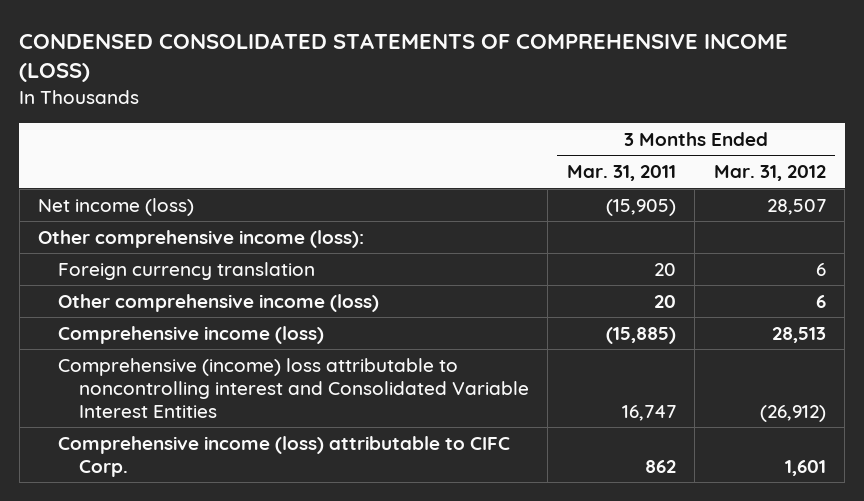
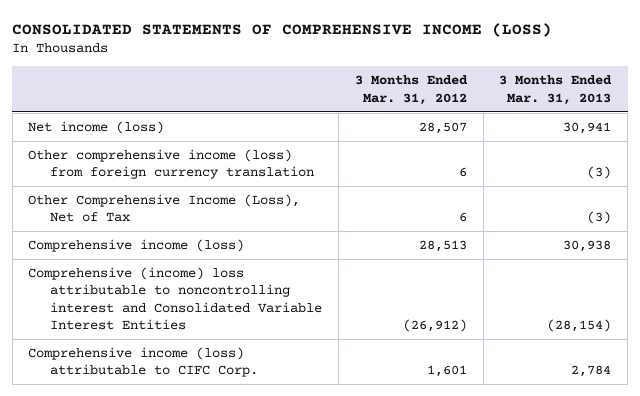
- CONDENSED CONSOLIDATED STATEMENTS OF COMPREHENSIVE INCOME (LOSS)
+ CONSOLIDATED STATEMENTS OF COMPREHENSIVE INCOME (LOSS)
- | 3 Months Ended Mar. 31, 2011 | 3 Months Ended Mar. 31, 2012
+ | 3 Months Ended Mar. 31, 2012 | 3 Months Ended Mar. 31, 2013
- Other comprehensive income (loss):
- Foreign currency translation | 20 | 6
- Other comprehensive income (loss) | 20 | 6
+ Other comprehensive income (loss) from foreign currency translation | 6 | (3)
+ Other Comprehensive Income (Loss), Net of Tax | 6 | (3)

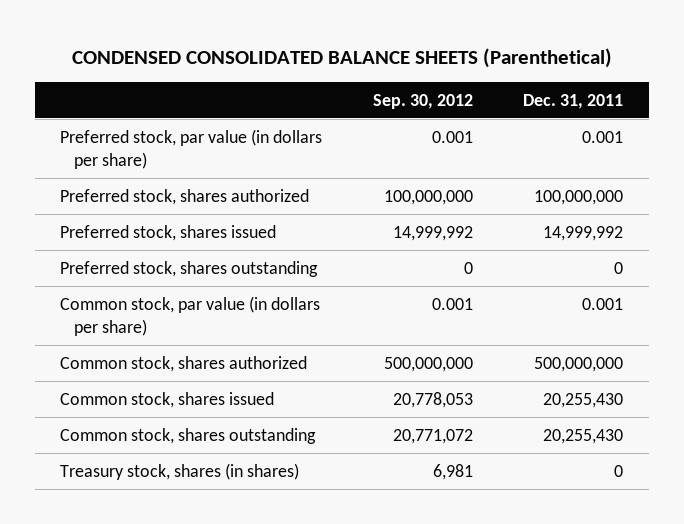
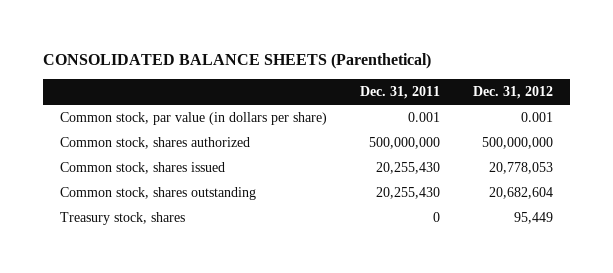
- CONDENSED CONSOLIDATED BALANCE SHEETS (Parenthetical)
+ CONSOLIDATED BALANCE SHEETS (Parenthetical)
- | Sep. 30, 2012 | Dec. 31, 2011
+ | Dec. 31, 2011 | Dec. 31, 2012
- Preferred stock, par value (in dollars per share) | 0.001 | 0.001
- Preferred stock, shares authorized | 100,000,000 | 100,000,000
- Preferred stock, shares issued | 14,999,992 | 14,999,992
- Preferred stock, shares outstanding | 0 | 0
- Treasury stock, shares (in shares) | 6,981 | 0
+ Treasury stock, shares | 0 | 95,449

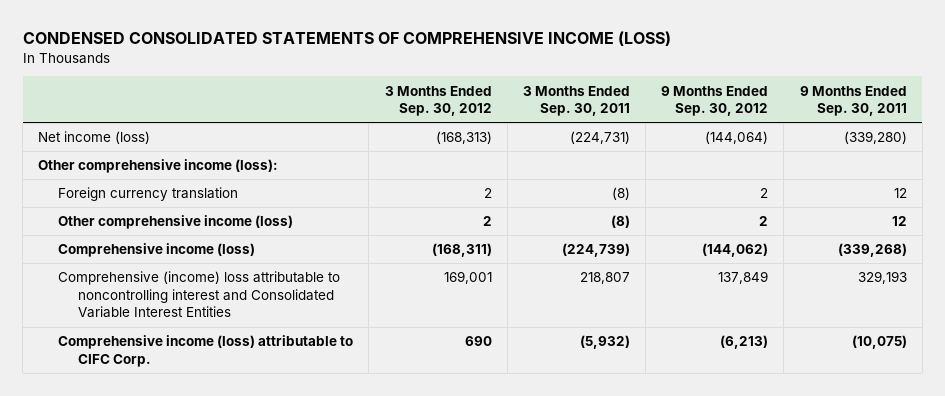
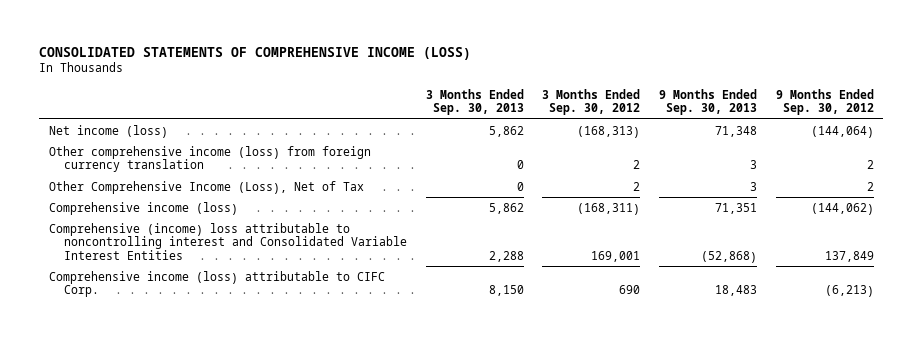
- CONDENSED CONSOLIDATED STATEMENTS OF COMPREHENSIVE INCOME (LOSS)
+ CONSOLIDATED STATEMENTS OF COMPREHENSIVE INCOME (LOSS)
- | 3 Months Ended Sep. 30, 2012 | 3 Months Ended Sep. 30, 2011 | 9 Months Ended Sep. 30, 2012 | 9 Months Ended Sep. 30, 2011
+ | 3 Months Ended Sep. 30, 2013 | 3 Months Ended Sep. 30, 2012 | 9 Months Ended Sep. 30, 2013 | 9 Months Ended Sep. 30, 2012
- Other comprehensive income (loss):
- Foreign currency translation | 2 | (8) | 2 | 12
- Other comprehensive income (loss) | 2 | (8) | 2 | 12
+ Other comprehensive income (loss) from foreign currency translation | 0 | 2 | 3 | 2
+ Other Comprehensive Income (Loss), Net of Tax | 0 | 2 | 3 | 2

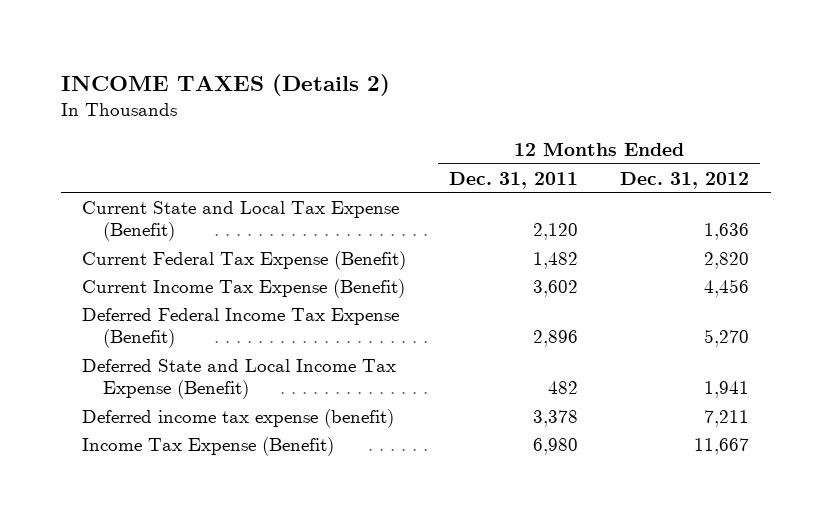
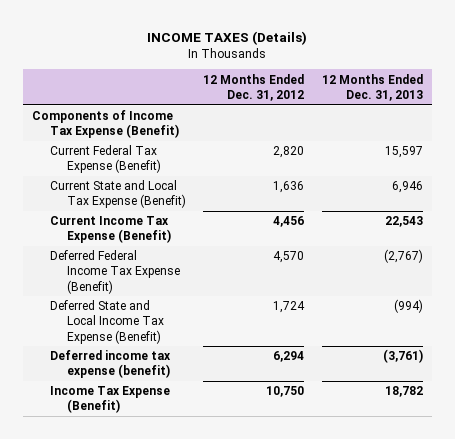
- INCOME TAXES (Details 2)
+ INCOME TAXES (Details)
- | 12 Months Ended Dec. 31, 2011 | 12 Months Ended Dec. 31, 2012
+ | 12 Months Ended Dec. 31, 2012 | 12 Months Ended Dec. 31, 2013
+ Components of Income Tax Expense (Benefit)
moved down: Current State and Local Tax Expense (Benefit) | 1,636 | 6,946
- Deferred Federal Income Tax Expense (Benefit) | 2,896 | 5,270
- Deferred State and Local Income Tax Expense (Benefit) | 482 | 1,941
- Deferred income tax expense (benefit) | 3,378 | 7,211
- Income Tax Expense (Benefit) | 6,980 | 11,667
+ Deferred Federal Income Tax Expense (Benefit) | 4,570 | (2,767)
+ Deferred State and Local Income Tax Expense (Benefit) | 1,724 | (994)
+ Deferred income tax expense (benefit) | 6,294 | (3,761)
+ Income Tax Expense (Benefit) | 10,750 | 18,782

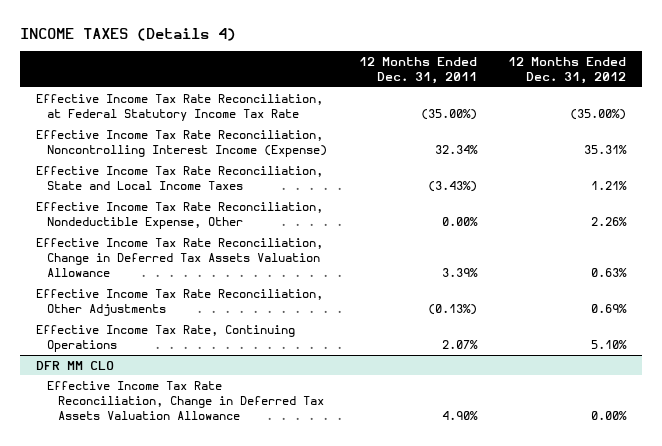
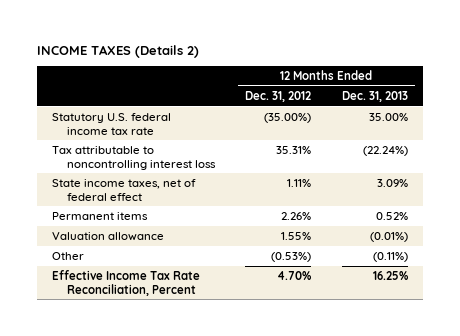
- INCOME TAXES (Details 4)
+ INCOME TAXES (Details 2)
- | 12 Months Ended Dec. 31, 2011 | 12 Months Ended Dec. 31, 2012
+ | 12 Months Ended Dec. 31, 2012 | 12 Months Ended Dec. 31, 2013
- Effective Income Tax Rate Reconciliation, at Federal Statutory Income Tax Rate | (35.00%) | (35.00%)
- Effective Income Tax Rate Reconciliation, Noncontrolling Interest Income (Expense) | 32.34% | 35.31%
- Effective Income Tax Rate Reconciliation, State and Local Income Taxes | (3.43%) | 1.21%
- Effective Income Tax Rate Reconciliation, Nondeductible Expense, Other | 0.00% | 2.26%
- Effective Income Tax Rate Reconciliation, Change in Deferred Tax Assets Valuation Allowance | 3.39% | 0.63%
- Effective Income Tax Rate Reconciliation, Other Adjustments | (0.13%) | 0.69%
- Effective Income Tax Rate, Continuing Operations | 2.07% | 5.10%
- DFR MM CLO
- Effective Income Tax Rate Reconciliation, Change in Deferred Tax Assets Valuation Allowance | 4.90% | 0.00%
+ Statutory U.S. federal income tax rate | (35.00%) | 35.00%
+ Tax attributable to noncontrolling interest loss | 35.31% | (22.24%)
+ State income taxes, net of federal effect | 1.11% | 3.09%
+ Permanent items | 2.26% | 0.52%
+ Valuation allowance | 1.55% | (0.01%)
+ Other | (0.53%) | (0.11%)
+ Effective Income Tax Rate Reconciliation, Percent | 4.70% | 16.25%

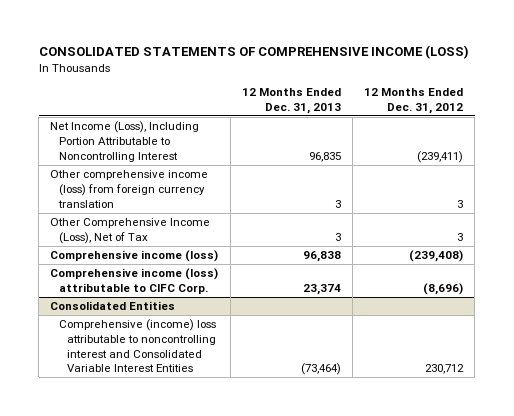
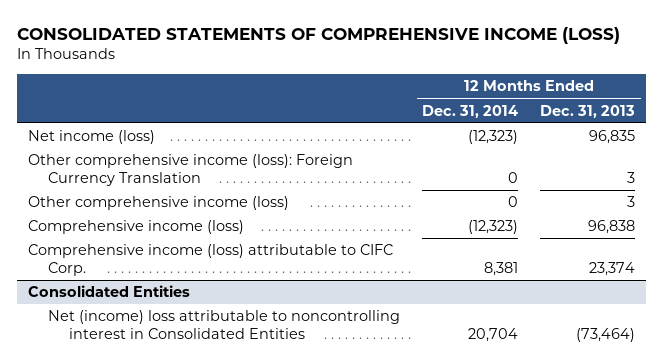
- | 12 Months Ended Dec. 31, 2013 | 12 Months Ended Dec. 31, 2012
+ | 12 Months Ended Dec. 31, 2014 | 12 Months Ended Dec. 31, 2013
- Net Income (Loss), Including Portion Attributable to Noncontrolling Interest | 96,835 | (239,411)
- Other comprehensive income (loss) from foreign currency translation | 3 | 3
- Other Comprehensive Income (Loss), Net of Tax | 3 | 3
+ Net income (loss) | (12,323) | 96,835
+ Other comprehensive income (loss): Foreign Currency Translation | 0 | 3
+ Other comprehensive income (loss) | 0 | 3
@ Consolidated Entities
- Comprehensive (income) loss attributable to noncontrolling interest and Consolidated Variable Interest Entities | (73,464) | 230,712
+ Net (income) loss attributable to noncontrolling interest in Consolidated Entities | 20,704 | (73,464)

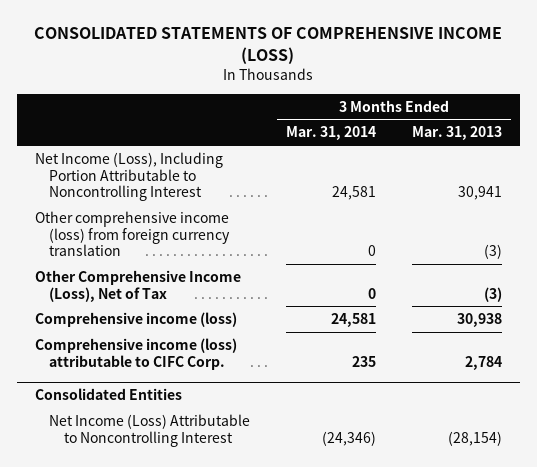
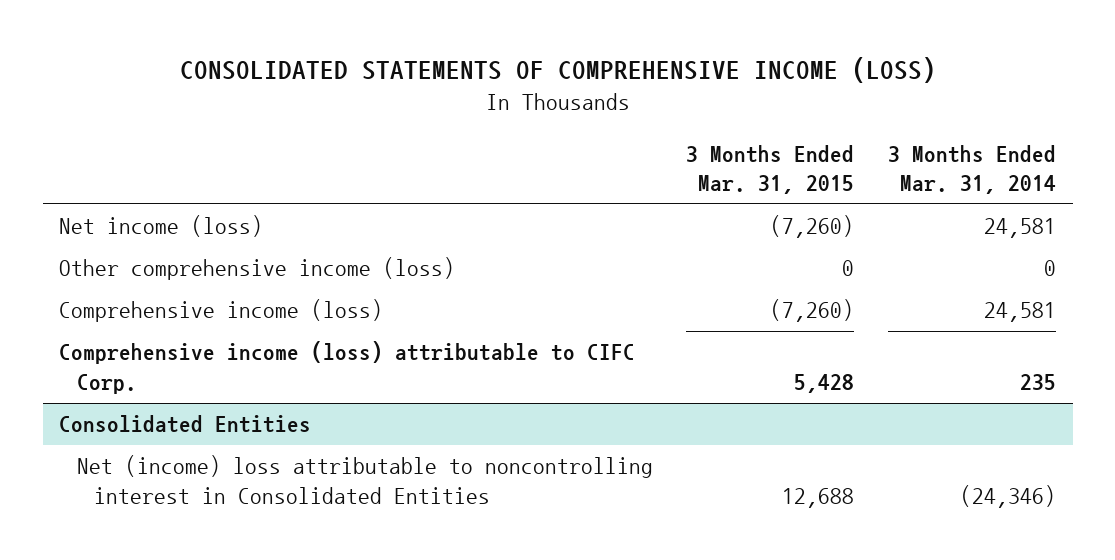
- | 3 Months Ended Mar. 31, 2014 | 3 Months Ended Mar. 31, 2013
+ | 3 Months Ended Mar. 31, 2015 | 3 Months Ended Mar. 31, 2014
- Net Income (Loss), Including Portion Attributable to Noncontrolling Interest | 24,581 | 30,941
- Other comprehensive income (loss) from foreign currency translation | 0 | (3)
- Other Comprehensive Income (Loss), Net of Tax | 0 | (3)
+ Net income (loss) | (7,260) | 24,581
+ Other comprehensive income (loss) | 0 | 0
@ Consolidated Entities
- Net Income (Loss) Attributable to Noncontrolling Interest | (24,346) | (28,154)
+ Net (income) loss attributable to noncontrolling interest in Consolidated Entities | 12,688 | (24,346)

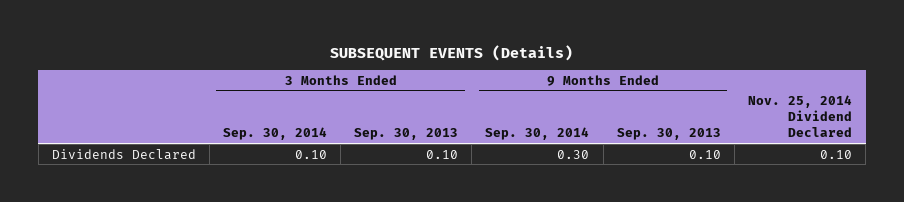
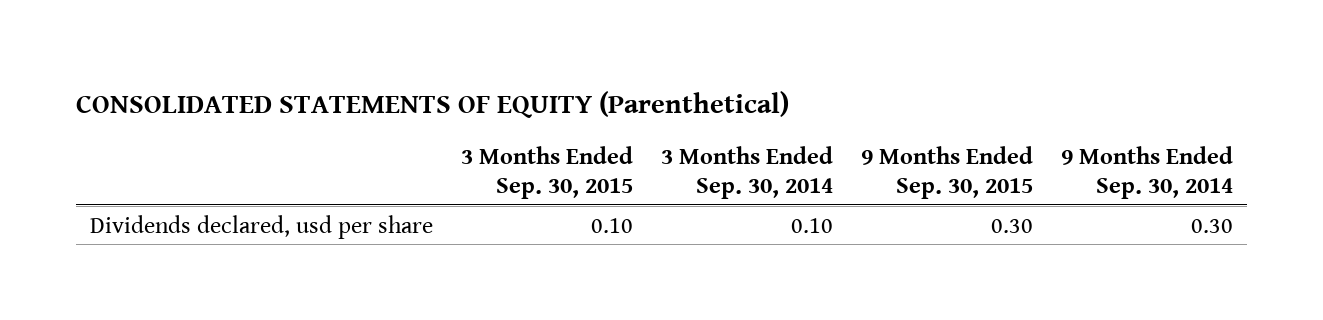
- SUBSEQUENT EVENTS (Details)
+ CONSOLIDATED STATEMENTS OF EQUITY (Parenthetical)
- | 3 Months Ended Sep. 30, 2014 | 3 Months Ended Sep. 30, 2013 | 9 Months Ended Sep. 30, 2014 | 9 Months Ended Sep. 30, 2013 | Nov. 25, 2014 Dividend Declared
+ | 3 Months Ended Sep. 30, 2015 | 3 Months Ended Sep. 30, 2014 | 9 Months Ended Sep. 30, 2015 | 9 Months Ended Sep. 30, 2014
- Dividends Declared | 0.10 | 0.10 | 0.30 | 0.10 | 0.10
+ Dividends declared, usd per share | 0.10 | 0.10 | 0.30 | 0.30

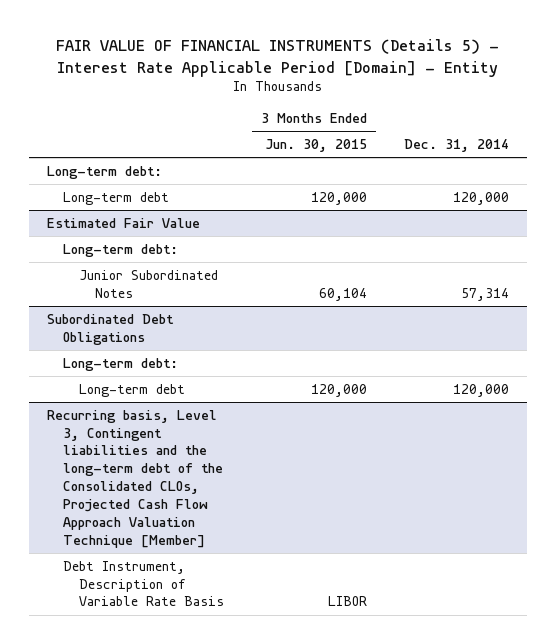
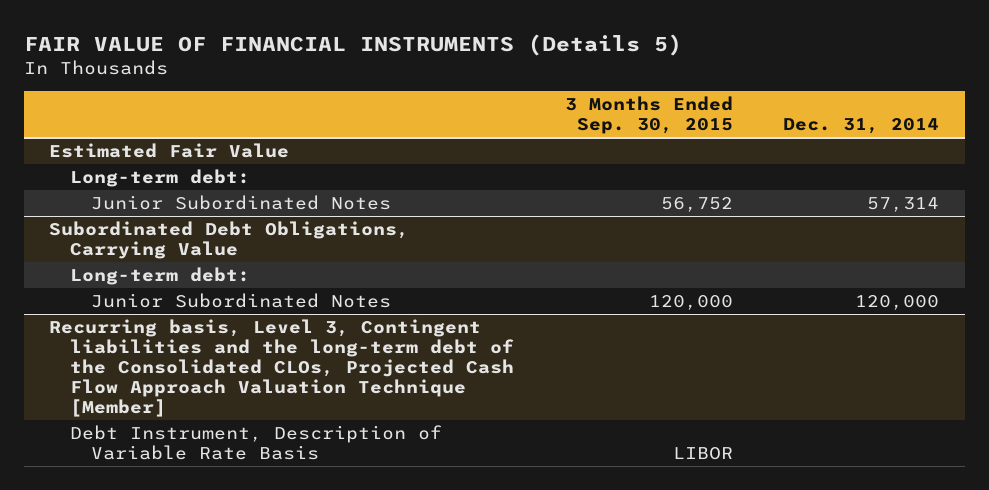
- FAIR VALUE OF FINANCIAL INSTRUMENTS (Details 5) - Interest Rate Applicable Period [Domain] - Entity
+ FAIR VALUE OF FINANCIAL INSTRUMENTS (Details 5)
- | 3 Months Ended Jun. 30, 2015 | Dec. 31, 2014
+ | 3 Months Ended Sep. 30, 2015 | Dec. 31, 2014
- Long-term debt:
- Long-term debt | 120,000 | 120,000
- Subordinated Debt Obligations
+ Subordinated Debt Obligations, Carrying Value
- Long-term debt | 120,000 | 120,000
+ Junior Subordinated Notes | 120,000 | 120,000

